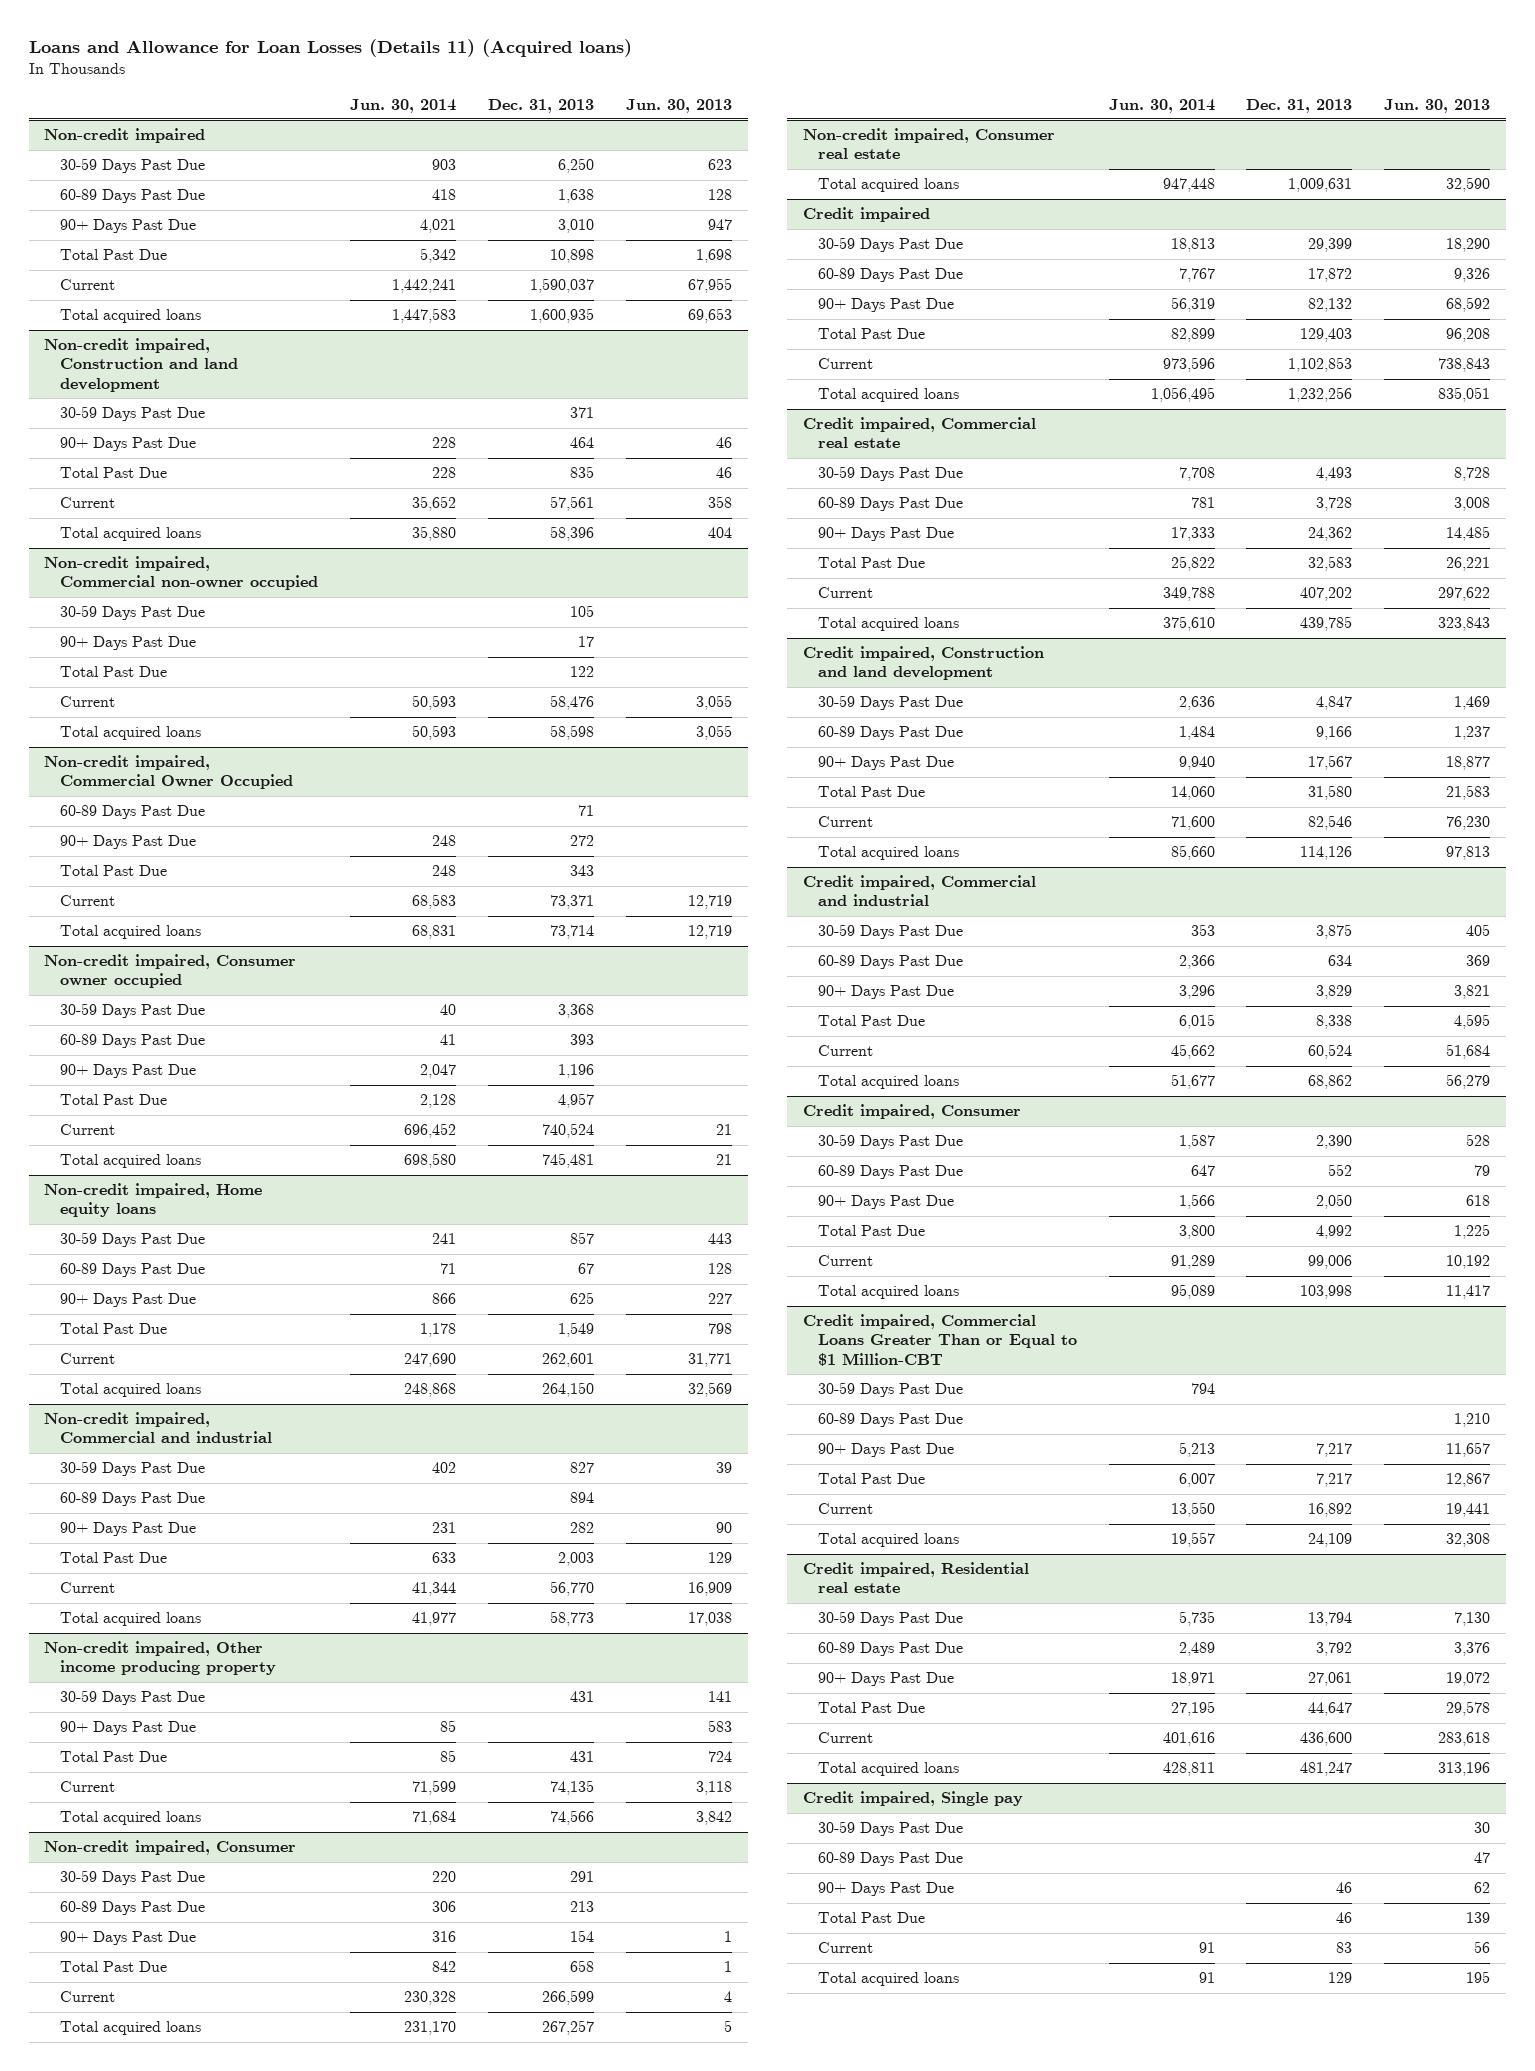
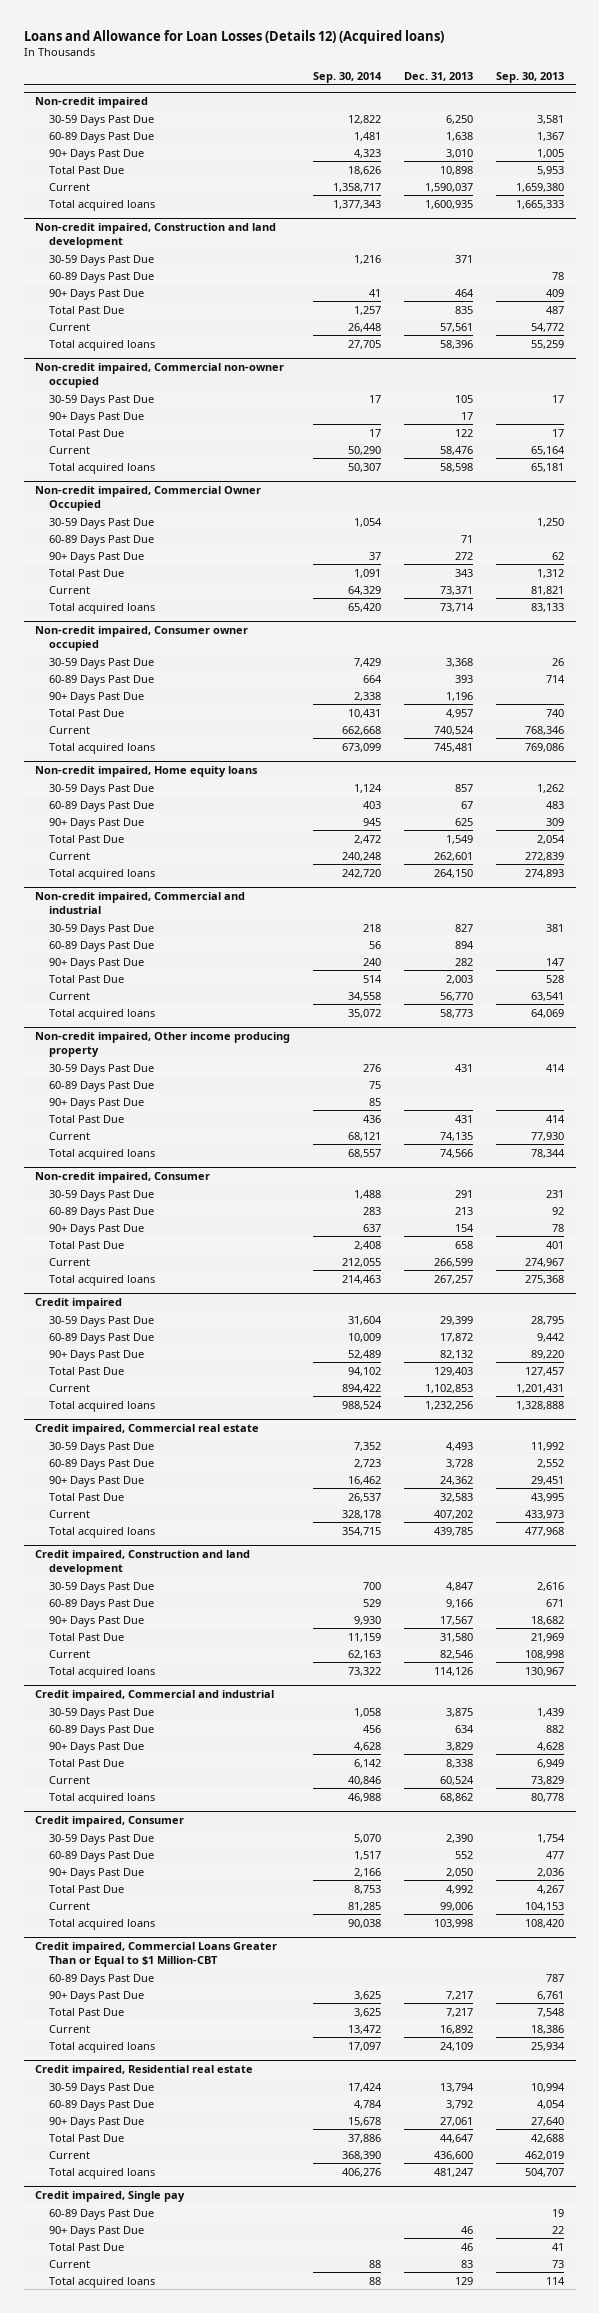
- Loans and Allowance for Loan Losses (Details 11) (Acquired loans)
+ Loans and Allowance for Loan Losses (Details 12) (Acquired loans)
- | Jun. 30, 2014 | Dec. 31, 2013 | Jun. 30, 2013
+ | Sep. 30, 2014 | Dec. 31, 2013 | Sep. 30, 2013
@ Non-credit impaired, Construction and land development
+ 60-89 Days Past Due | | | 78
@ Non-credit impaired, Commercial Owner Occupied
+ 30-59 Days Past Due | 1,054 | | 1,250
@ Non-credit impaired, Other income producing property
+ 60-89 Days Past Due | 75 | |
- Non-credit impaired, Consumer real estate
- Total acquired loans | 947,448 | 1,009,631 | 32,590
@ Credit impaired, Commercial Loans Greater Than or Equal to $1 Million-CBT
- 30-59 Days Past Due | 794 | |
@ Credit impaired, Single pay
- 30-59 Days Past Due | | | 30

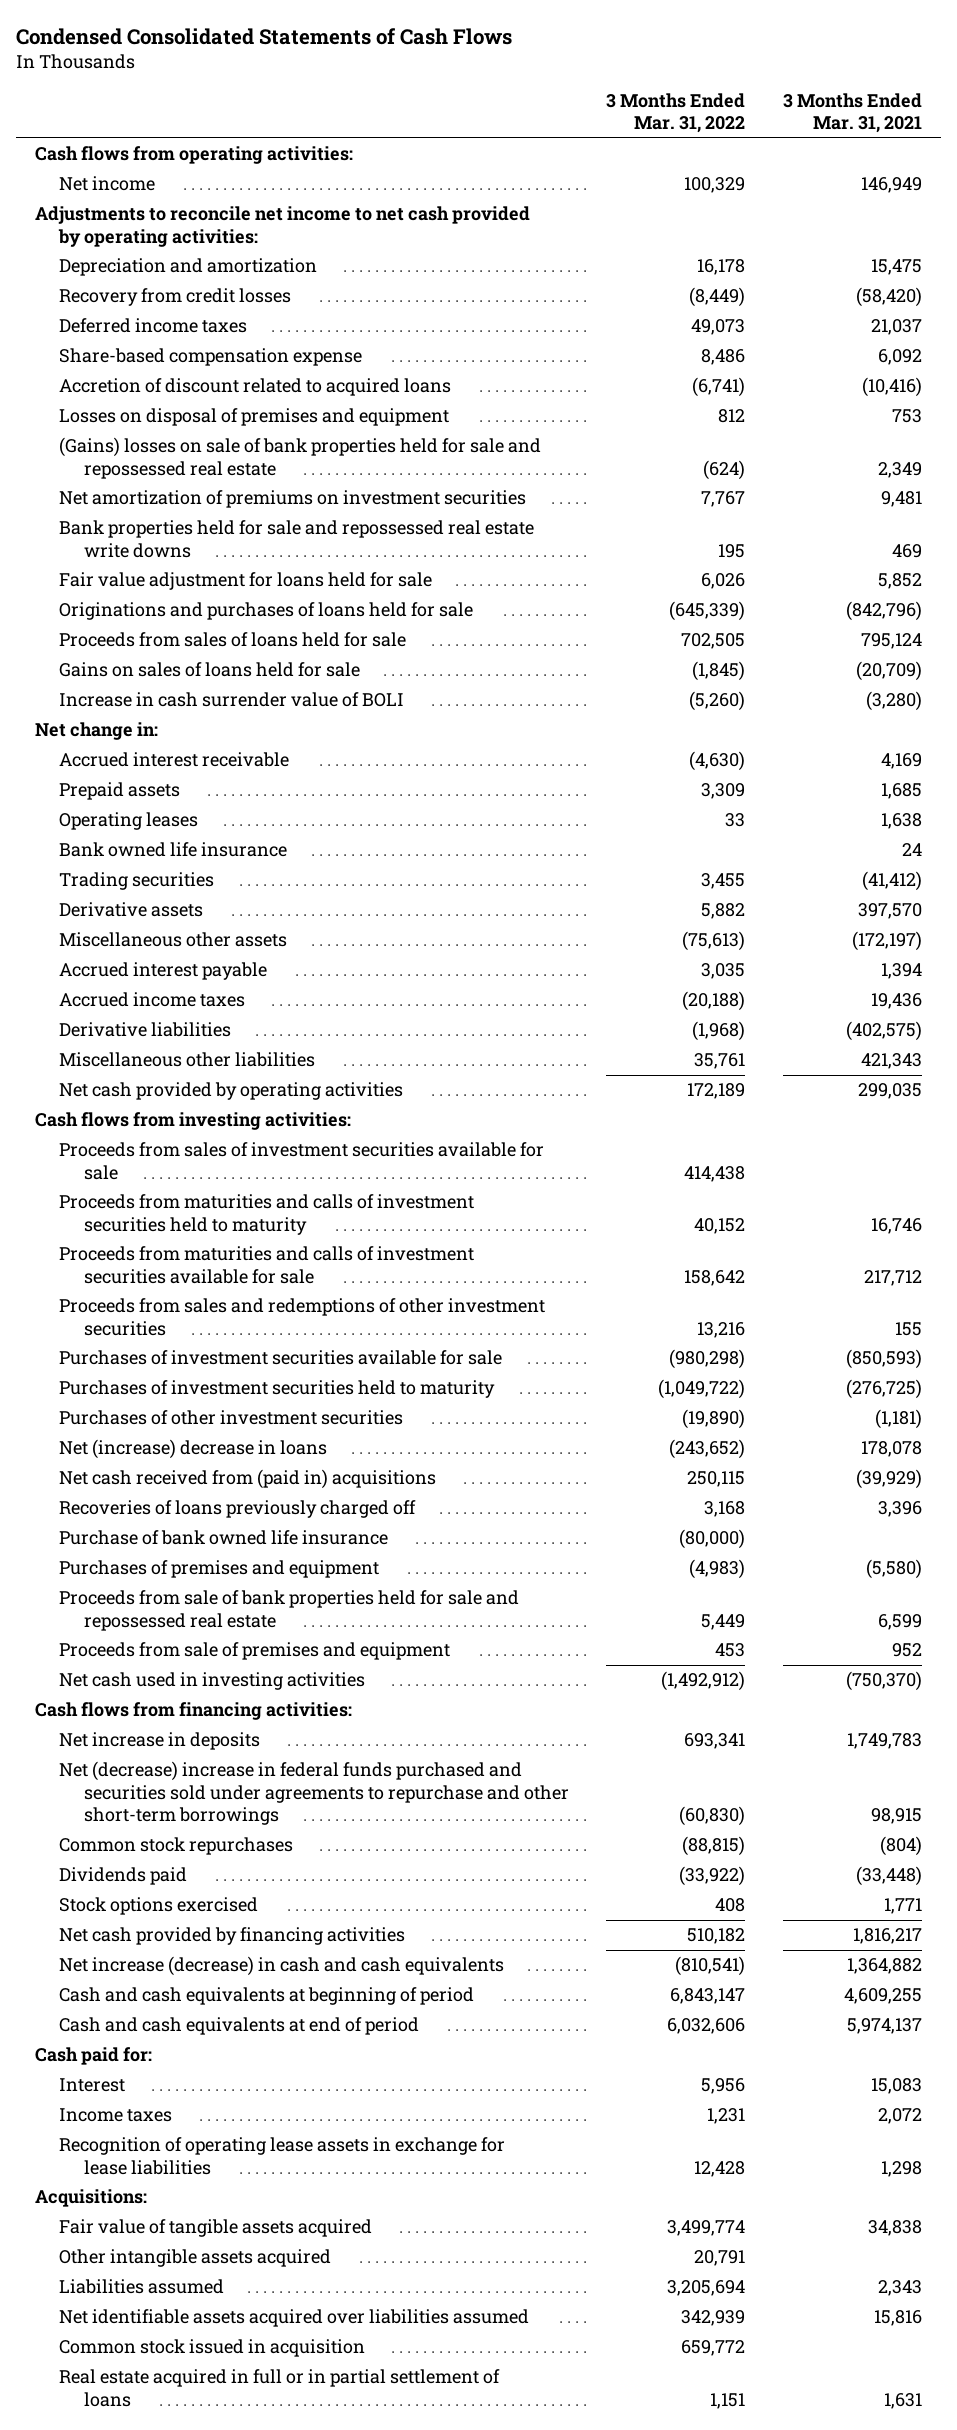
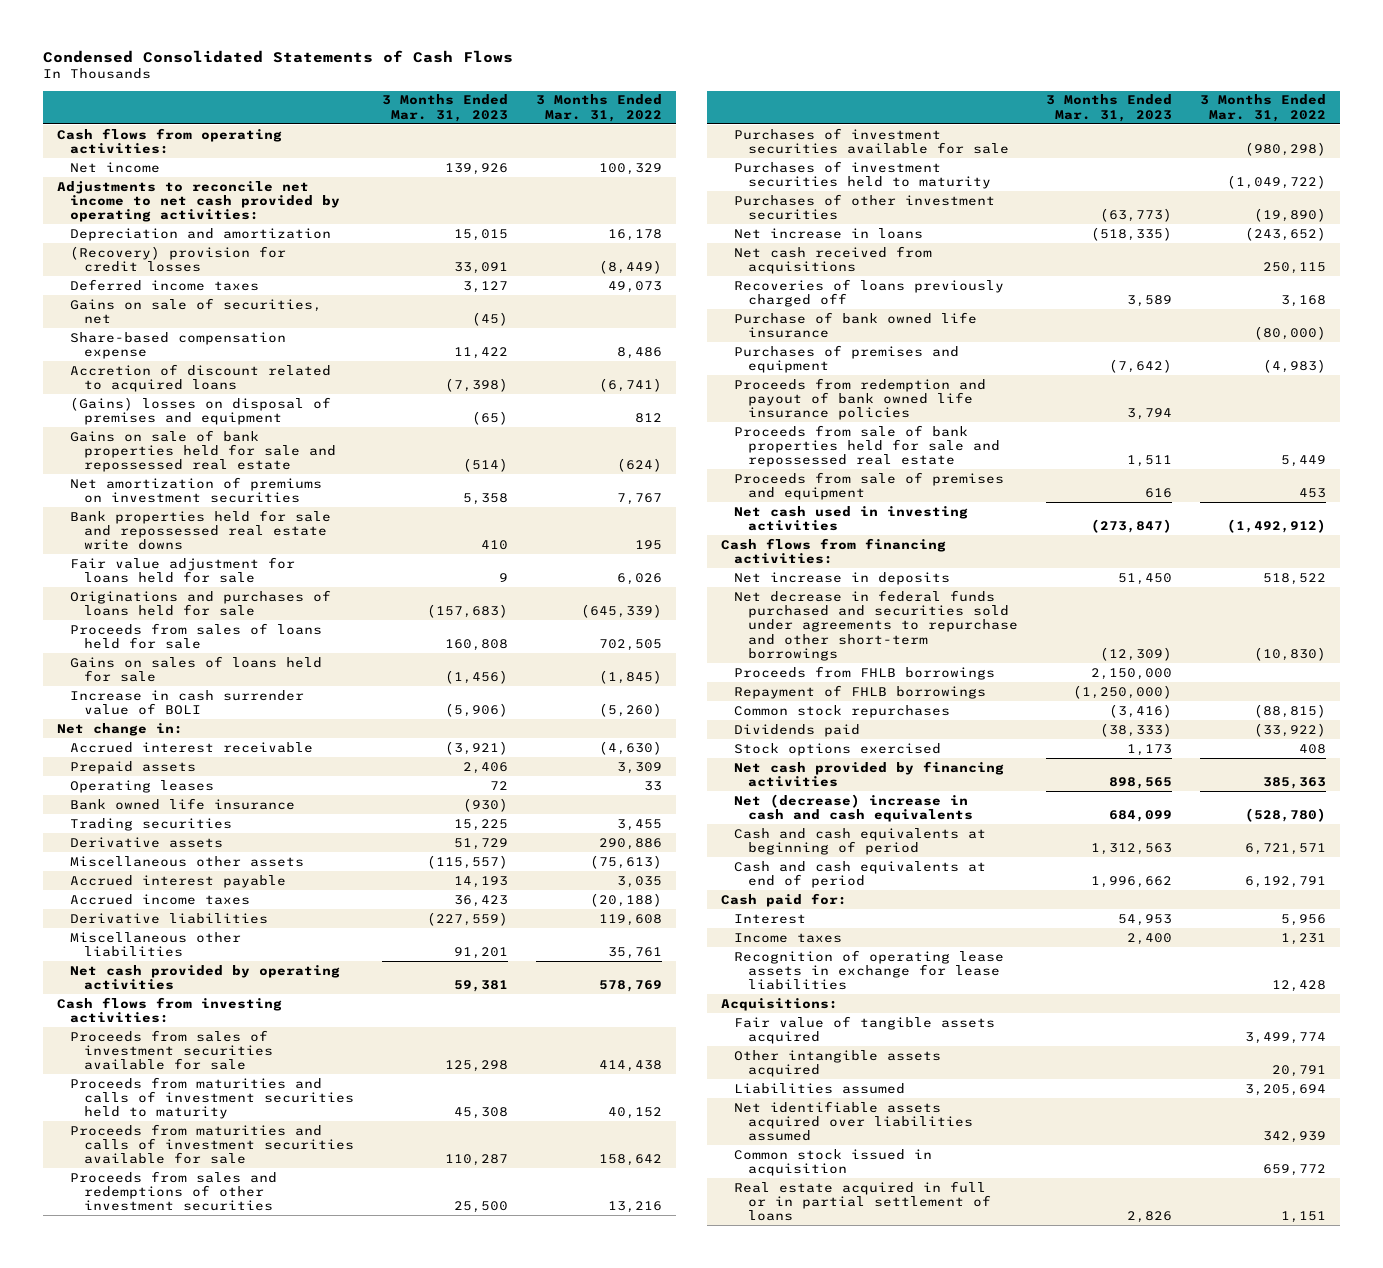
- | 3 Months Ended Mar. 31, 2022 | 3 Months Ended Mar. 31, 2021
+ | 3 Months Ended Mar. 31, 2023 | 3 Months Ended Mar. 31, 2022
- Recovery from credit losses | (8,449) | (58,420)
+ (Recovery) provision for credit losses | 33,091 | (8,449)
+ Gains on sale of securities, net | (45) |
- Losses on disposal of premises and equipment | 812 | 753
- (Gains) losses on sale of bank properties held for sale and repossessed real estate | (624) | 2,349
+ (Gains) losses on disposal of premises and equipment | (65) | 812
+ Gains on sale of bank properties held for sale and repossessed real estate | (514) | (624)
- Derivative assets | 5,882 | 397,570
+ Derivative assets | 51,729 | 290,886
- Derivative liabilities | (1,968) | (402,575)
+ Derivative liabilities | (227,559) | 119,608
- Net cash provided by operating activities | 172,189 | 299,035
+ Net cash provided by operating activities | 59,381 | 578,769
- Net (increase) decrease in loans | (243,652) | 178,078
- Net cash received from (paid in) acquisitions | 250,115 | (39,929)
+ Net increase in loans | (518,335) | (243,652)
+ Net cash received from acquisitions | | 250,115
+ Proceeds from redemption and payout of bank owned life insurance policies | 3,794 |
- Net increase in deposits | 693,341 | 1,749,783
- Net (decrease) increase in federal funds purchased and securities sold under agreements to repurchase and other short-term borrowings | (60,830) | 98,915
+ Net increase in deposits | 51,450 | 518,522
+ Net decrease in federal funds purchased and securities sold under agreements to repurchase and other short-term borrowings | (12,309) | (10,830)
+ Proceeds from FHLB borrowings | 2,150,000 |
+ Repayment of FHLB borrowings | (1,250,000) |
- Net cash provided by financing activities | 510,182 | 1,816,217
- Net increase (decrease) in cash and cash equivalents | (810,541) | 1,364,882
- Cash and cash equivalents at beginning of period | 6,843,147 | 4,609,255
- Cash and cash equivalents at end of period | 6,032,606 | 5,974,137
+ Net cash provided by financing activities | 898,565 | 385,363
+ Net (decrease) increase in cash and cash equivalents | 684,099 | (528,780)
+ Cash and cash equivalents at beginning of period | 1,312,563 | 6,721,571
+ Cash and cash equivalents at end of period | 1,996,662 | 6,192,791

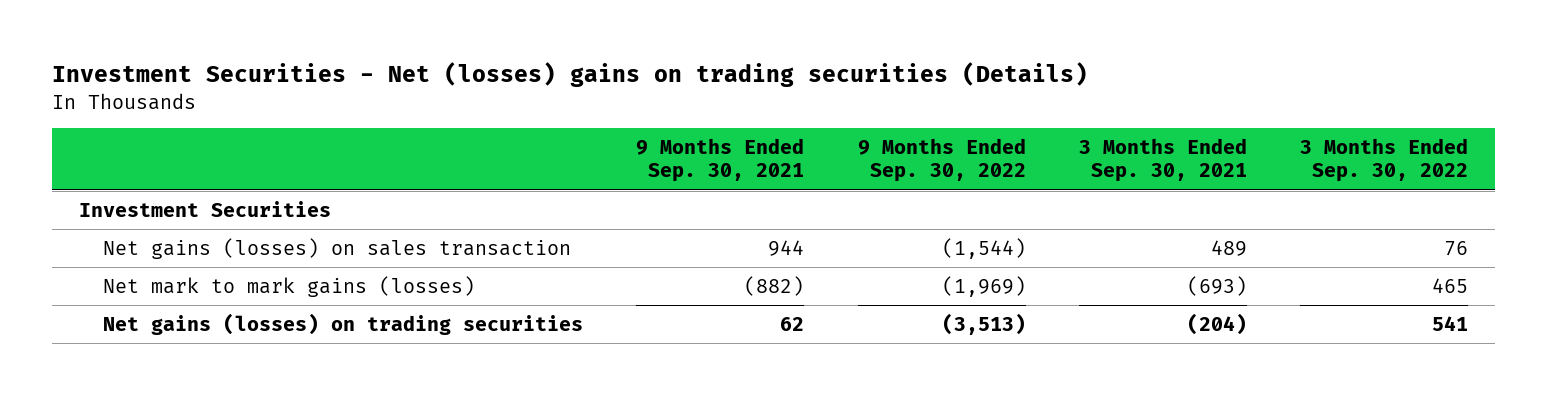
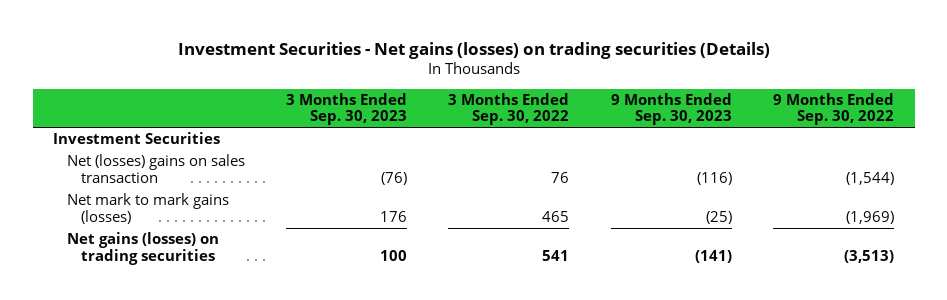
- Investment Securities - Net (losses) gains on trading securities (Details)
+ Investment Securities - Net gains (losses) on trading securities (Details)
- | 9 Months Ended Sep. 30, 2021 | 9 Months Ended Sep. 30, 2022 | 3 Months Ended Sep. 30, 2021 | 3 Months Ended Sep. 30, 2022
+ | 3 Months Ended Sep. 30, 2023 | 3 Months Ended Sep. 30, 2022 | 9 Months Ended Sep. 30, 2023 | 9 Months Ended Sep. 30, 2022
- Net gains (losses) on sales transaction | 944 | (1,544) | 489 | 76
+ Net (losses) gains on sales transaction | (76) | 76 | (116) | (1,544)

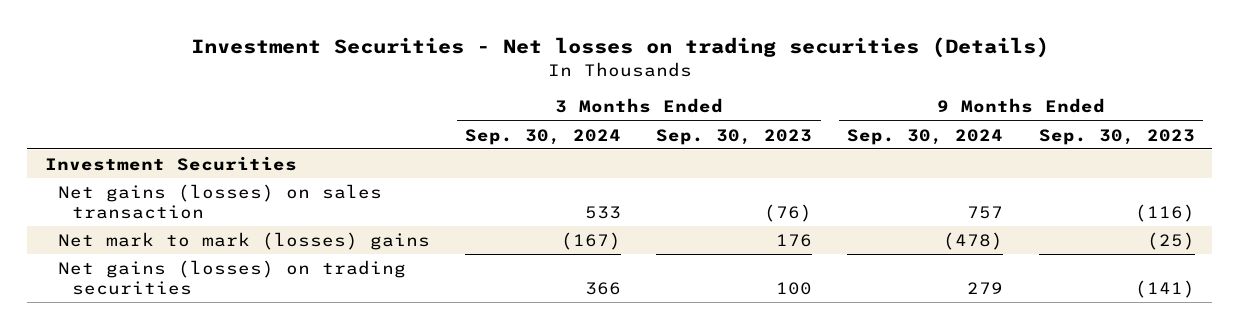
- Investment Securities - Net gains (losses) on trading securities (Details)
+ Investment Securities - Net losses on trading securities (Details)
- | 3 Months Ended Sep. 30, 2023 | 3 Months Ended Sep. 30, 2022 | 9 Months Ended Sep. 30, 2023 | 9 Months Ended Sep. 30, 2022
+ | 3 Months Ended Sep. 30, 2024 | 3 Months Ended Sep. 30, 2023 | 9 Months Ended Sep. 30, 2024 | 9 Months Ended Sep. 30, 2023
- Net (losses) gains on sales transaction | (76) | 76 | (116) | (1,544)
- Net mark to mark gains (losses) | 176 | 465 | (25) | (1,969)
+ Net gains (losses) on sales transaction | 533 | (76) | 757 | (116)
+ Net mark to mark (losses) gains | (167) | 176 | (478) | (25)

